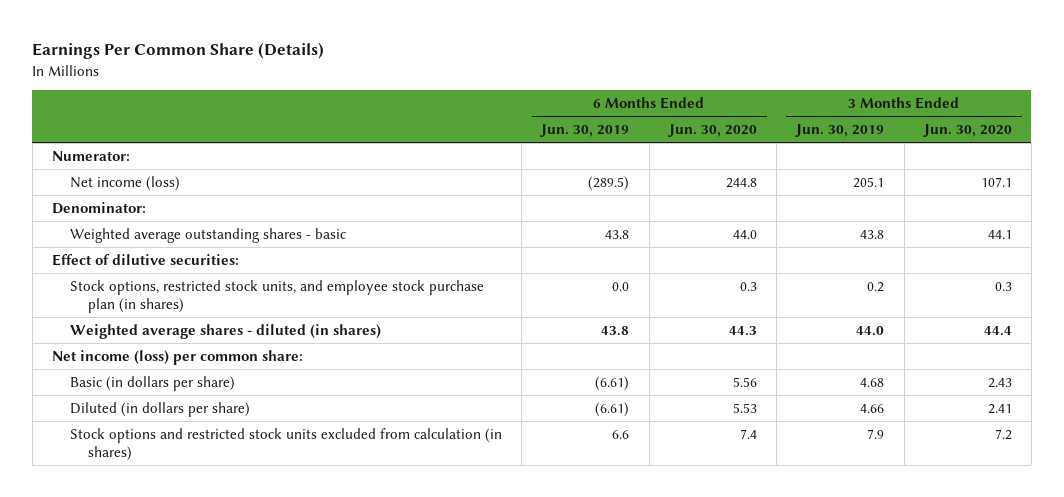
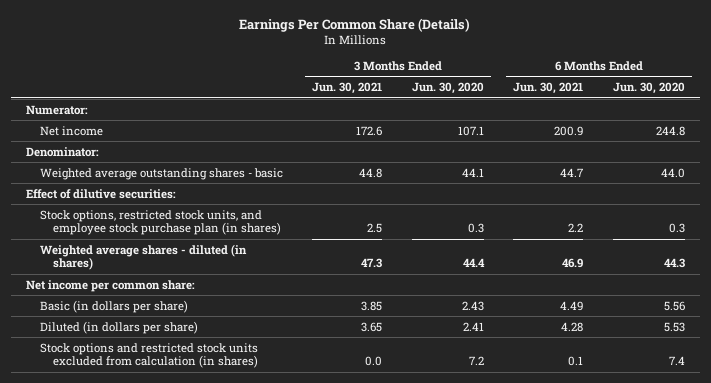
- | 6 Months Ended Jun. 30, 2019 | 6 Months Ended Jun. 30, 2020 | 3 Months Ended Jun. 30, 2019 | 3 Months Ended Jun. 30, 2020
+ | 3 Months Ended Jun. 30, 2021 | 3 Months Ended Jun. 30, 2020 | 6 Months Ended Jun. 30, 2021 | 6 Months Ended Jun. 30, 2020
- Net income (loss) | (289.5) | 244.8 | 205.1 | 107.1
+ Net income | 172.6 | 107.1 | 200.9 | 244.8
- Net income (loss) per common share:
+ Net income per common share:

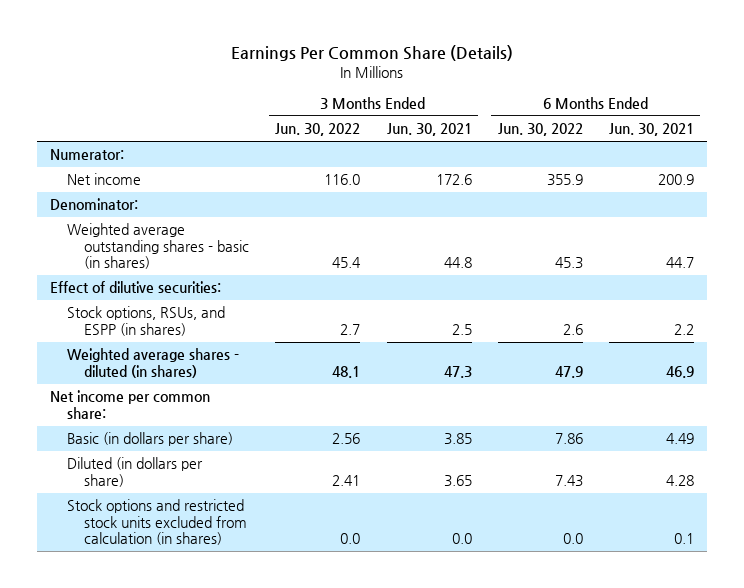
- | 3 Months Ended Jun. 30, 2021 | 3 Months Ended Jun. 30, 2020 | 6 Months Ended Jun. 30, 2021 | 6 Months Ended Jun. 30, 2020
+ | 3 Months Ended Jun. 30, 2022 | 3 Months Ended Jun. 30, 2021 | 6 Months Ended Jun. 30, 2022 | 6 Months Ended Jun. 30, 2021
- Weighted average outstanding shares - basic | 44.8 | 44.1 | 44.7 | 44.0
+ Weighted average outstanding shares - basic (in shares) | 45.4 | 44.8 | 45.3 | 44.7
- Stock options, restricted stock units, and employee stock purchase plan (in shares) | 2.5 | 0.3 | 2.2 | 0.3
+ Stock options, RSUs, and ESPP (in shares) | 2.7 | 2.5 | 2.6 | 2.2

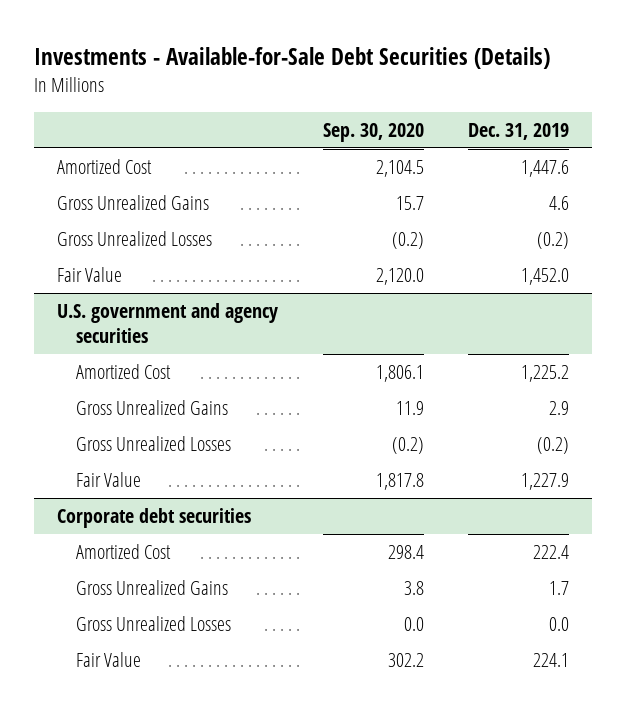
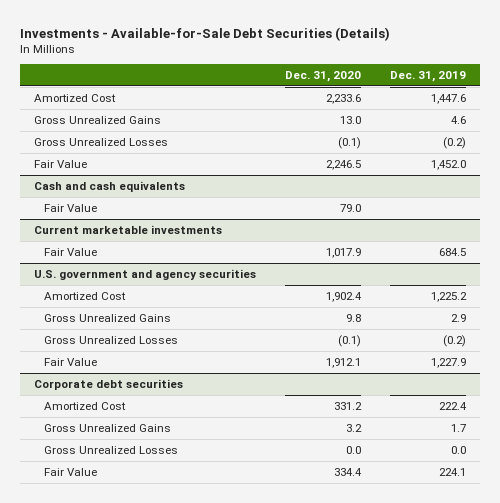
- | Sep. 30, 2020 | Dec. 31, 2019
+ | Dec. 31, 2020 | Dec. 31, 2019
+ Cash and cash equivalents
+ Fair Value | 79.0 |
+ Current marketable investments
+ Fair Value | 1,017.9 | 684.5

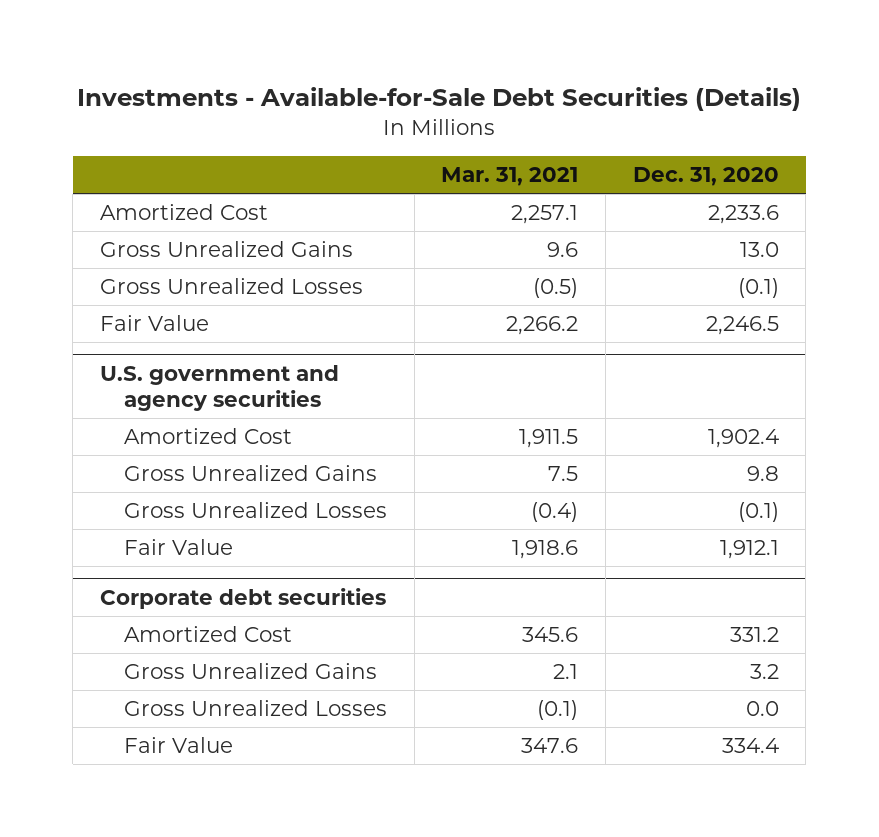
- | Dec. 31, 2020 | Dec. 31, 2019
+ | Mar. 31, 2021 | Dec. 31, 2020
- Cash and cash equivalents
- Fair Value | 79.0 |
- Current marketable investments
- Fair Value | 1,017.9 | 684.5

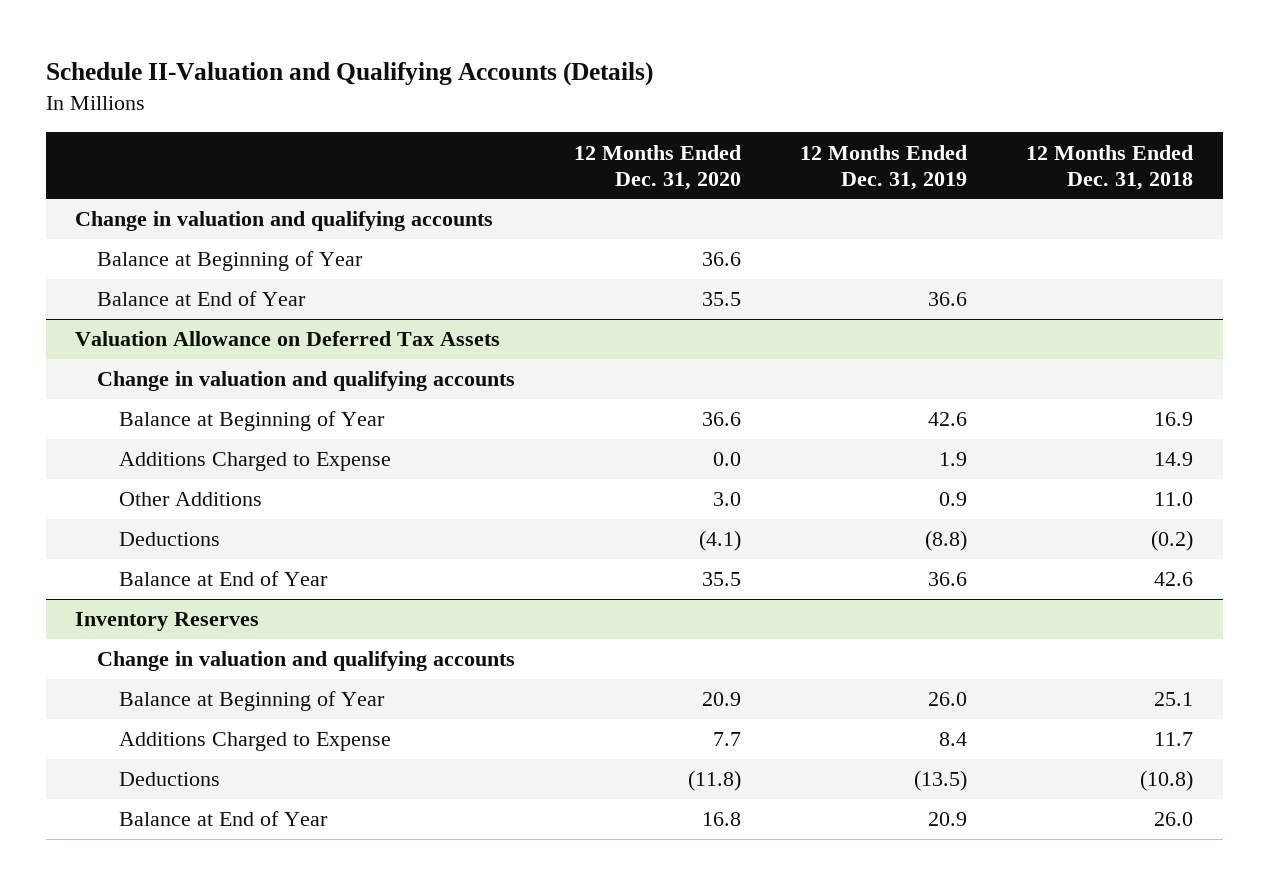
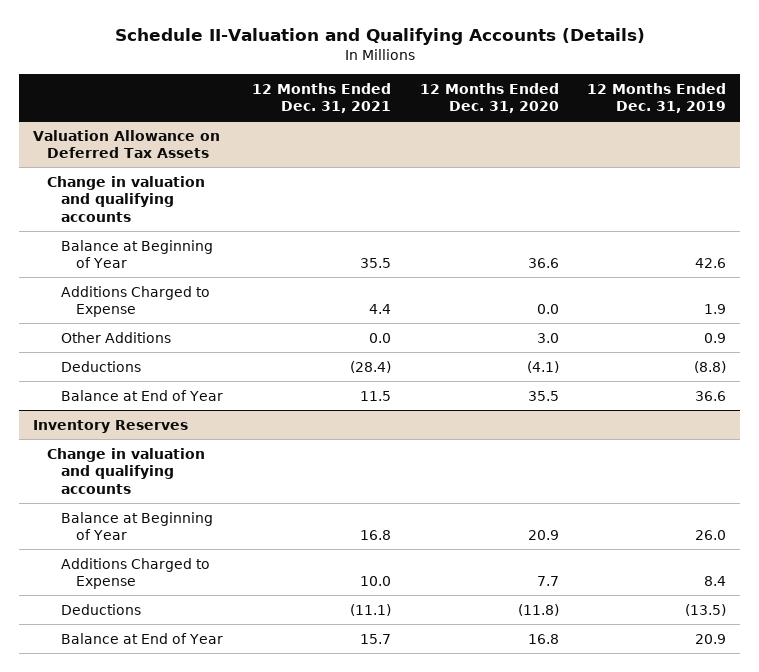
- | 12 Months Ended Dec. 31, 2020 | 12 Months Ended Dec. 31, 2019 | 12 Months Ended Dec. 31, 2018
+ | 12 Months Ended Dec. 31, 2021 | 12 Months Ended Dec. 31, 2020 | 12 Months Ended Dec. 31, 2019
- Change in valuation and qualifying accounts
- Balance at Beginning of Year | 36.6 | |
- Balance at End of Year | 35.5 | 36.6 |

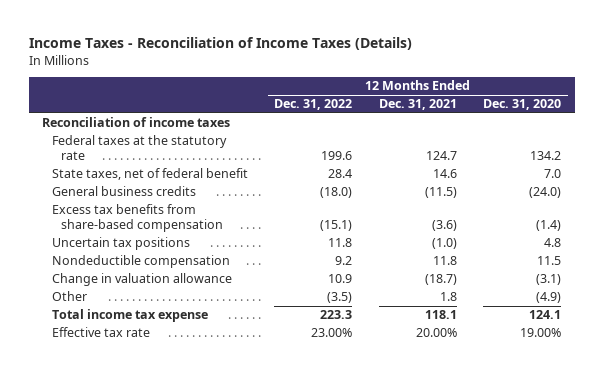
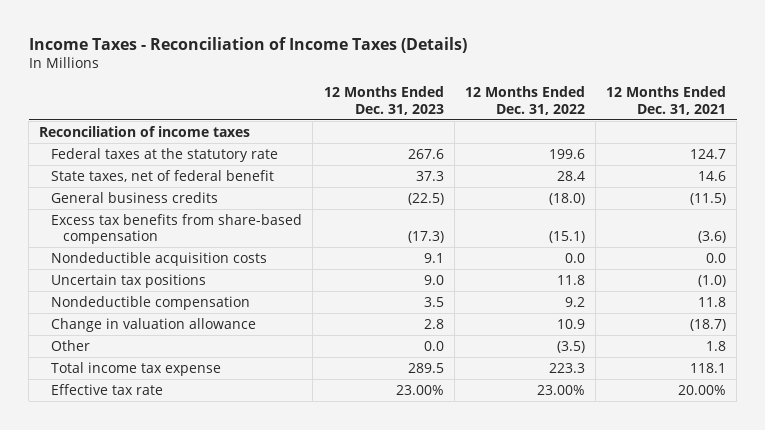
- | 12 Months Ended Dec. 31, 2022 | 12 Months Ended Dec. 31, 2021 | 12 Months Ended Dec. 31, 2020
+ | 12 Months Ended Dec. 31, 2023 | 12 Months Ended Dec. 31, 2022 | 12 Months Ended Dec. 31, 2021
+ Nondeductible acquisition costs | 9.1 | 0.0 | 0.0

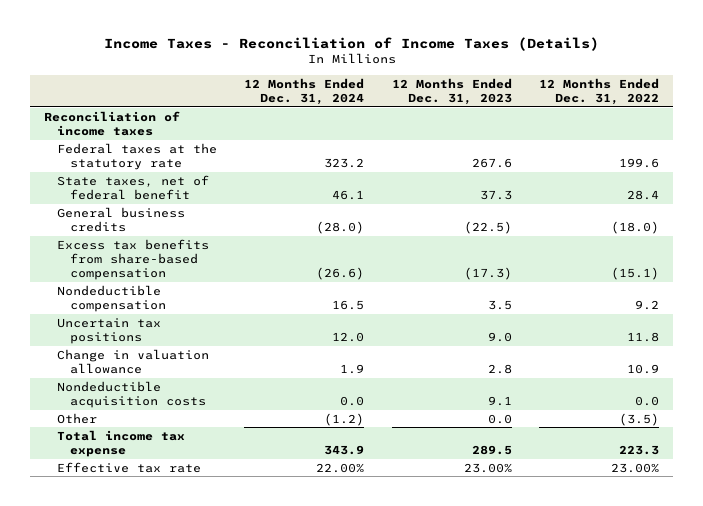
- | 12 Months Ended Dec. 31, 2023 | 12 Months Ended Dec. 31, 2022 | 12 Months Ended Dec. 31, 2021
+ | 12 Months Ended Dec. 31, 2024 | 12 Months Ended Dec. 31, 2023 | 12 Months Ended Dec. 31, 2022
moved down: Uncertain tax positions | 12.0 | 9.0 | 11.8
moved down: Nondeductible acquisition costs | 0.0 | 9.1 | 0.0

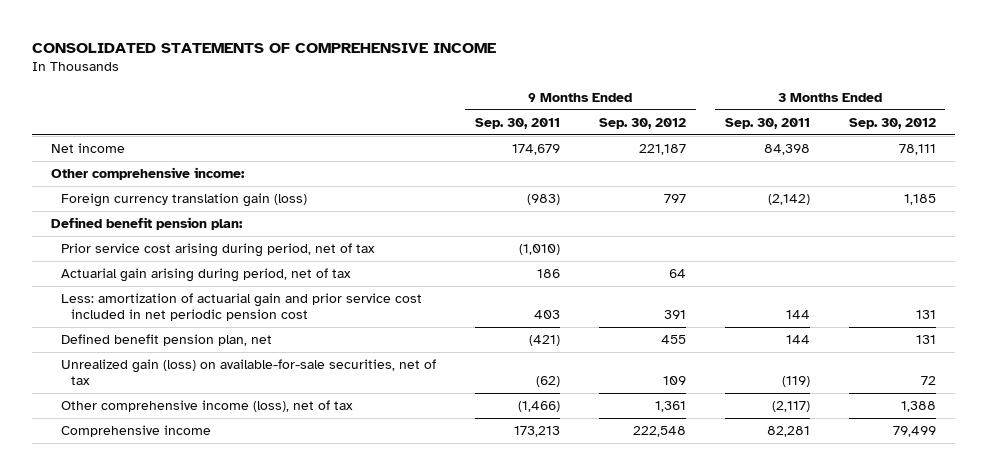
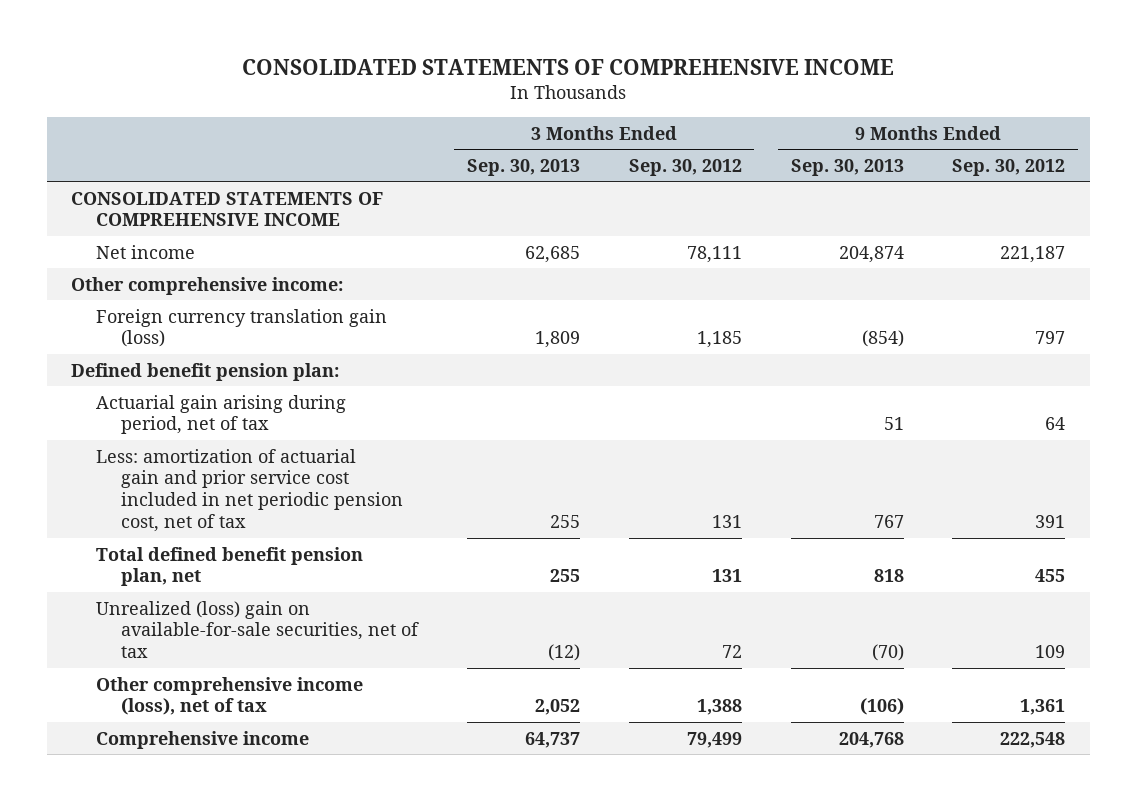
- | 9 Months Ended Sep. 30, 2011 | 9 Months Ended Sep. 30, 2012 | 3 Months Ended Sep. 30, 2011 | 3 Months Ended Sep. 30, 2012
+ | 3 Months Ended Sep. 30, 2013 | 3 Months Ended Sep. 30, 2012 | 9 Months Ended Sep. 30, 2013 | 9 Months Ended Sep. 30, 2012
+ CONSOLIDATED STATEMENTS OF COMPREHENSIVE INCOME
- Prior service cost arising during period, net of tax | (1,010) | | |
- Less: amortization of actuarial gain and prior service cost included in net periodic pension cost | 403 | 391 | 144 | 131
- Defined benefit pension plan, net | (421) | 455 | 144 | 131
- Unrealized gain (loss) on available-for-sale securities, net of tax | (62) | 109 | (119) | 72
+ Less: amortization of actuarial gain and prior service cost included in net periodic pension cost, net of tax | 255 | 131 | 767 | 391
+ Total defined benefit pension plan, net | 255 | 131 | 818 | 455
+ Unrealized (loss) gain on available-for-sale securities, net of tax | (12) | 72 | (70) | 109

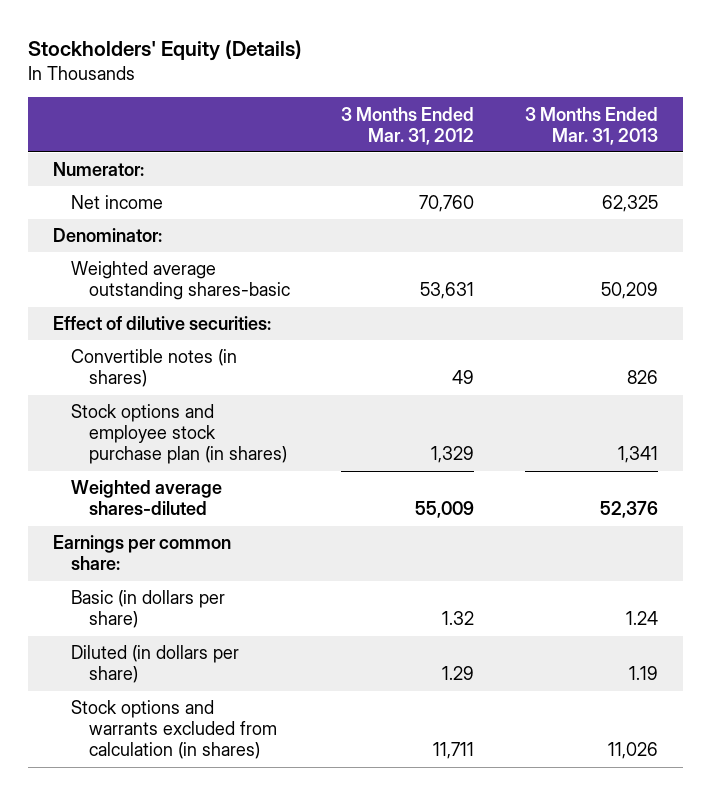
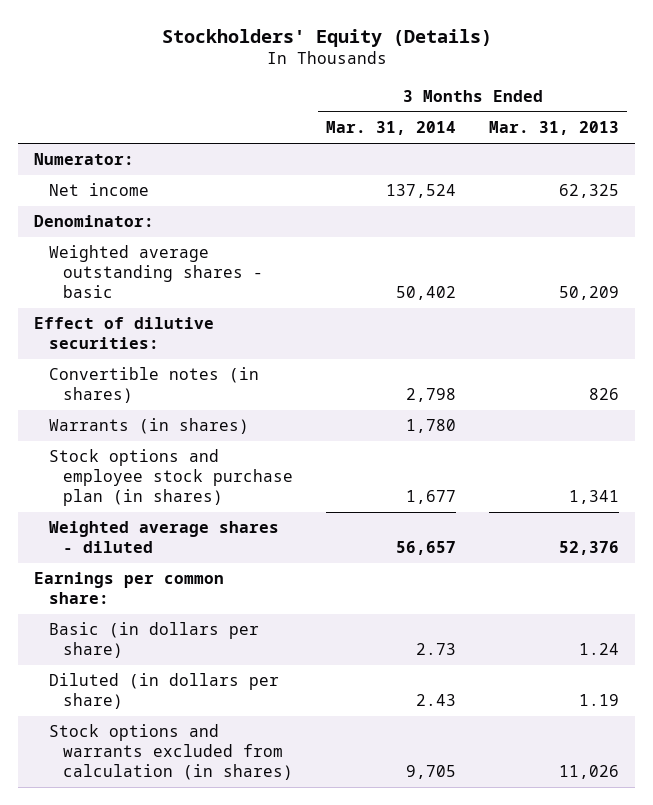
- | 3 Months Ended Mar. 31, 2012 | 3 Months Ended Mar. 31, 2013
+ | 3 Months Ended Mar. 31, 2014 | 3 Months Ended Mar. 31, 2013
- Weighted average outstanding shares-basic | 53,631 | 50,209
+ Weighted average outstanding shares - basic | 50,402 | 50,209
+ Warrants (in shares) | 1,780 |
- Weighted average shares-diluted | 55,009 | 52,376
+ Weighted average shares - diluted | 56,657 | 52,376

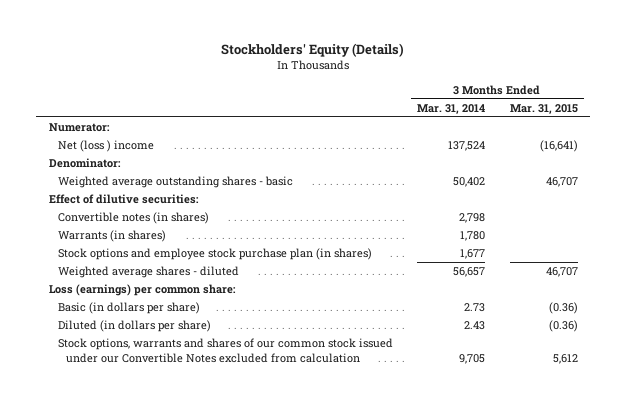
- | 3 Months Ended Mar. 31, 2014 | 3 Months Ended Mar. 31, 2013
+ | 3 Months Ended Mar. 31, 2014 | 3 Months Ended Mar. 31, 2015
- Net income | 137,524 | 62,325
+ Net (loss ) income | 137,524 | (16,641)
- Earnings per common share:
+ Loss (earnings) per common share:
- Stock options and warrants excluded from calculation (in shares) | 9,705 | 11,026
+ Stock options, warrants and shares of our common stock issued under our Convertible Notes excluded from calculation | 9,705 | 5,612

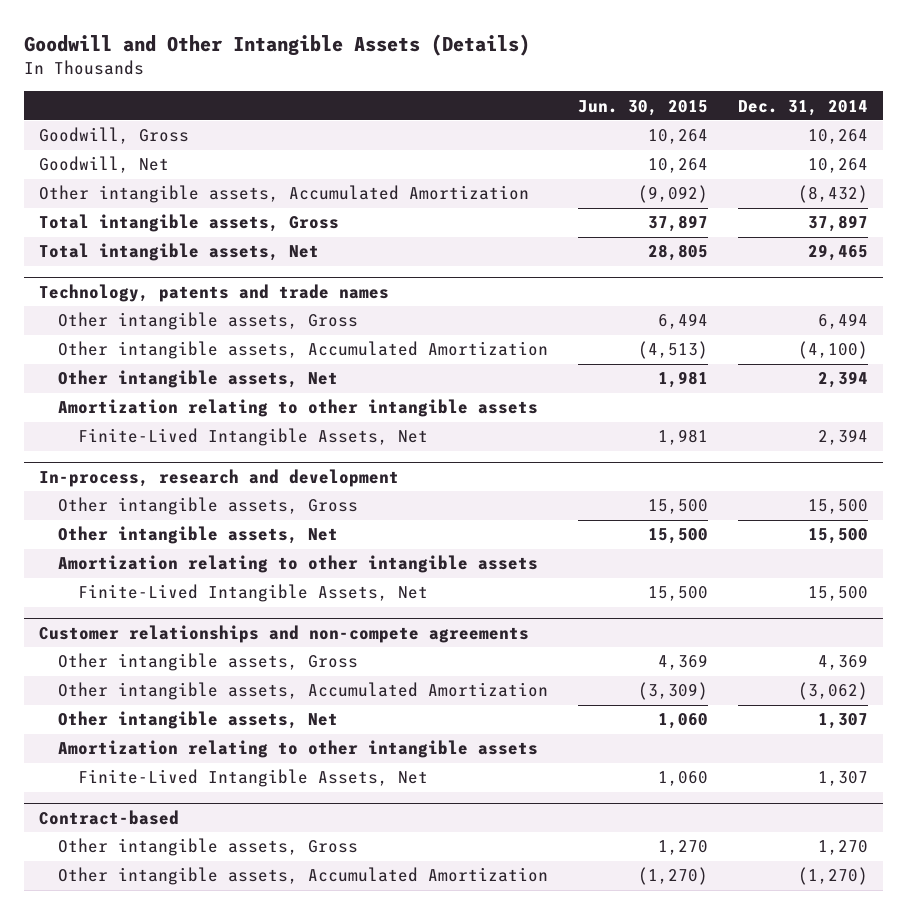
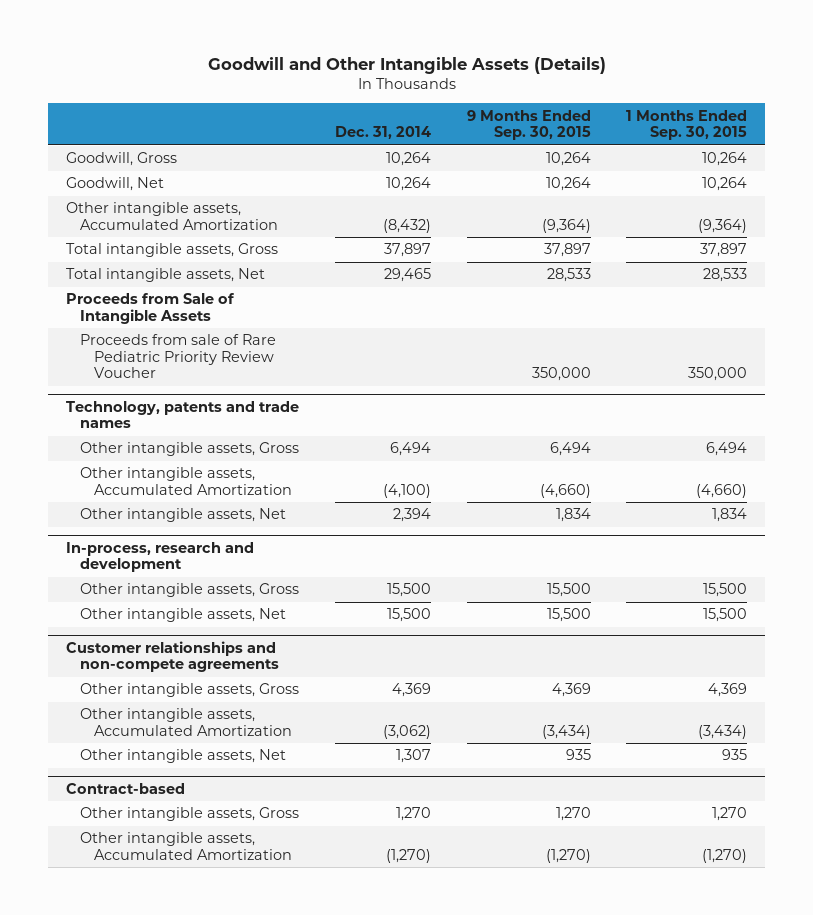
- | Jun. 30, 2015 | Dec. 31, 2014
+ | Dec. 31, 2014 | 9 Months Ended Sep. 30, 2015 | 1 Months Ended Sep. 30, 2015
+ Proceeds from Sale of Intangible Assets
+ Proceeds from sale of Rare Pediatric Priority Review Voucher | | 350,000 | 350,000
@ Technology, patents and trade names
- Amortization relating to other intangible assets
- Finite-Lived Intangible Assets, Net | 1,981 | 2,394
@ In-process, research and development
- Amortization relating to other intangible assets
- Finite-Lived Intangible Assets, Net | 15,500 | 15,500
@ Customer relationships and non-compete agreements
- Amortization relating to other intangible assets
- Finite-Lived Intangible Assets, Net | 1,060 | 1,307

